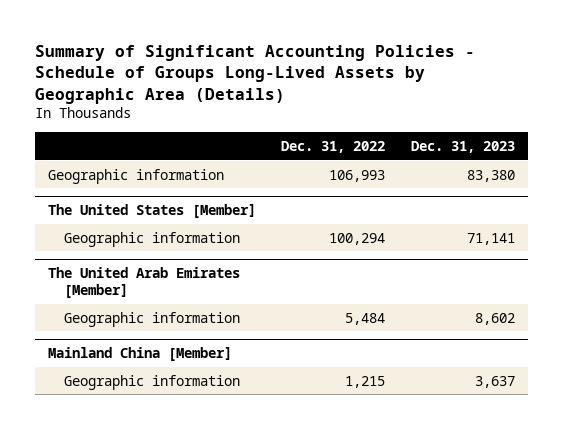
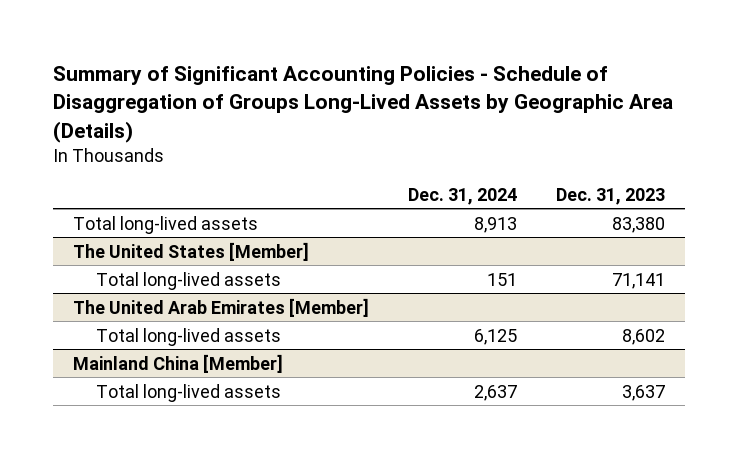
- Summary of Significant Accounting Policies - Schedule of Groups Long-Lived Assets by Geographic Area (Details)
+ Summary of Significant Accounting Policies - Schedule of Disaggregation of Groups Long-Lived Assets by Geographic Area (Details)
- | Dec. 31, 2022 | Dec. 31, 2023
+ | Dec. 31, 2024 | Dec. 31, 2023
- Geographic information | 106,993 | 83,380
+ Total long-lived assets | 8,913 | 83,380
@ The United States [Member]
- Geographic information | 100,294 | 71,141
+ Total long-lived assets | 151 | 71,141
@ The United Arab Emirates [Member]
- Geographic information | 5,484 | 8,602
+ Total long-lived assets | 6,125 | 8,602
@ Mainland China [Member]
- Geographic information | 1,215 | 3,637
+ Total long-lived assets | 2,637 | 3,637

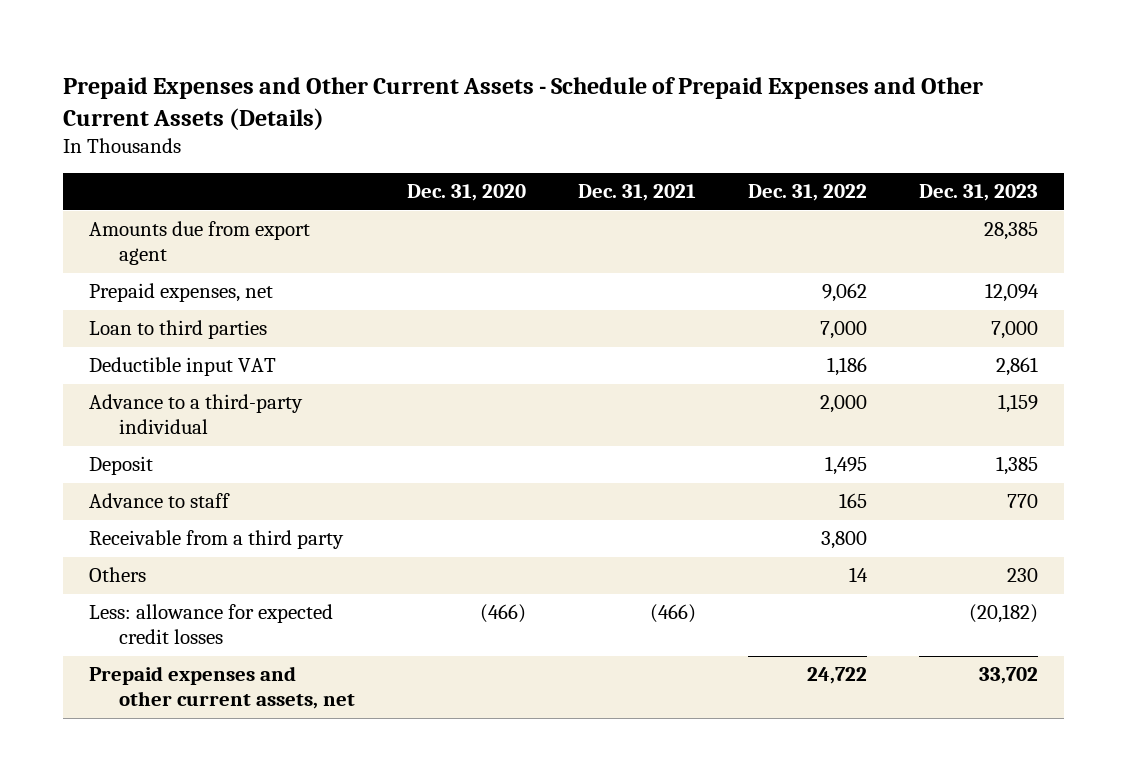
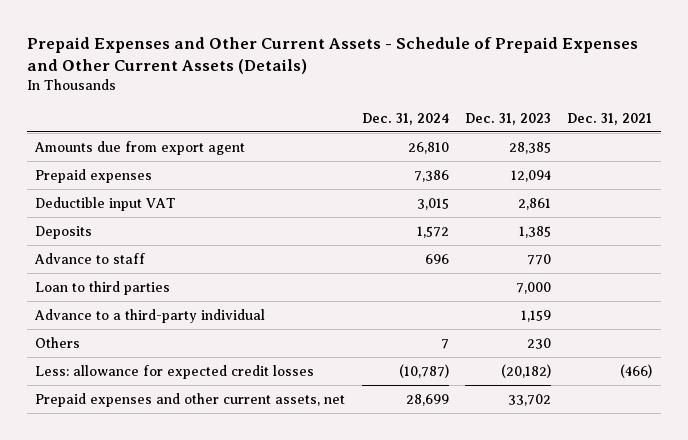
- | Dec. 31, 2020 | Dec. 31, 2021 | Dec. 31, 2022 | Dec. 31, 2023
+ | Dec. 31, 2024 | Dec. 31, 2023 | Dec. 31, 2021
- Prepaid expenses, net | | | 9,062 | 12,094
+ Prepaid expenses | 7,386 | 12,094 |
- Deposit | | | 1,495 | 1,385
+ Deposits | 1,572 | 1,385 |
- Receivable from a third party | | | 3,800 |
moved down: Loan to third parties | | 7,000 |
moved down: Advance to a third-party individual | | 1,159 |

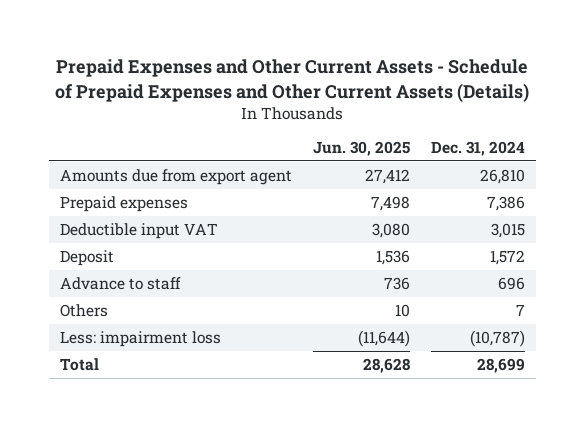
- | Dec. 31, 2024 | Dec. 31, 2023 | Dec. 31, 2021
+ | Jun. 30, 2025 | Dec. 31, 2024
- Deposits | 1,572 | 1,385 |
+ Deposit | 1,536 | 1,572
- Loan to third parties | | 7,000 |
- Advance to a third-party individual | | 1,159 |
- Less: allowance for expected credit losses | (10,787) | (20,182) | (466)
- Prepaid expenses and other current assets, net | 28,699 | 33,702 |
+ Less: impairment loss | (11,644) | (10,787)
+ Total | 28,628 | 28,699

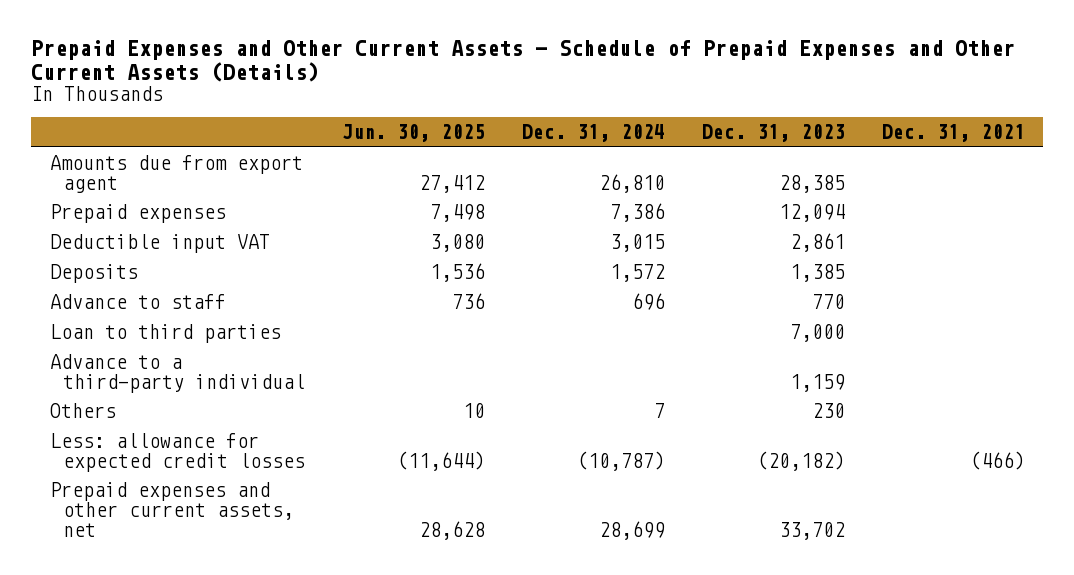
- | Jun. 30, 2025 | Dec. 31, 2024
+ | Jun. 30, 2025 | Dec. 31, 2024 | Dec. 31, 2023 | Dec. 31, 2021
- Deposit | 1,536 | 1,572
+ Deposits | 1,536 | 1,572 | 1,385 |
+ Loan to third parties | | | 7,000 |
+ Advance to a third-party individual | | | 1,159 |
- Less: impairment loss | (11,644) | (10,787)
- Total | 28,628 | 28,699
+ Less: allowance for expected credit losses | (11,644) | (10,787) | (20,182) | (466)
+ Prepaid expenses and other current assets, net | 28,628 | 28,699 | 33,702 |

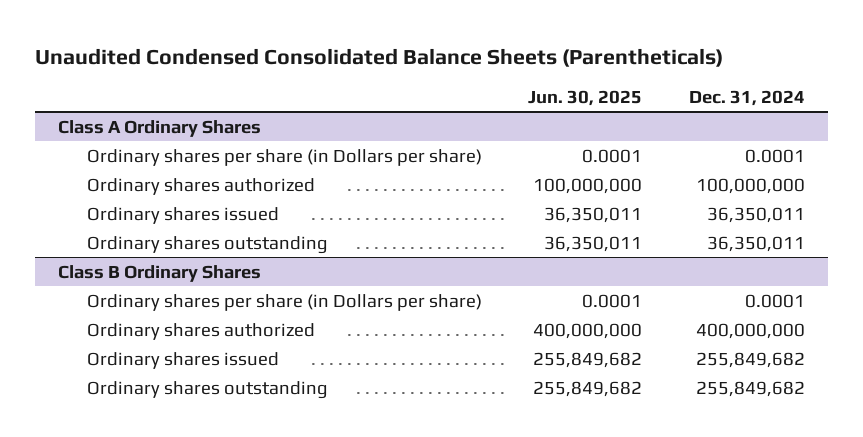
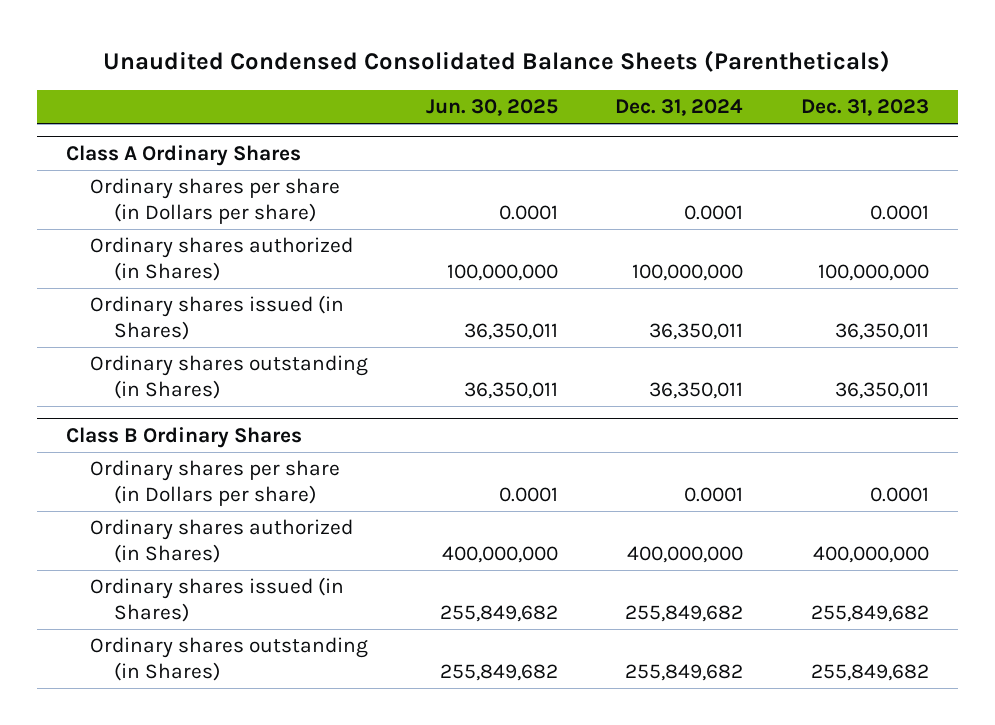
- | Jun. 30, 2025 | Dec. 31, 2024
+ | Jun. 30, 2025 | Dec. 31, 2024 | Dec. 31, 2023
@ Class A Ordinary Shares
- Ordinary shares authorized | 100,000,000 | 100,000,000
- Ordinary shares issued | 36,350,011 | 36,350,011
- Ordinary shares outstanding | 36,350,011 | 36,350,011
+ Ordinary shares authorized (in Shares) | 100,000,000 | 100,000,000 | 100,000,000
+ Ordinary shares issued (in Shares) | 36,350,011 | 36,350,011 | 36,350,011
+ Ordinary shares outstanding (in Shares) | 36,350,011 | 36,350,011 | 36,350,011
@ Class B Ordinary Shares
- Ordinary shares authorized | 400,000,000 | 400,000,000
- Ordinary shares issued | 255,849,682 | 255,849,682
- Ordinary shares outstanding | 255,849,682 | 255,849,682
+ Ordinary shares authorized (in Shares) | 400,000,000 | 400,000,000 | 400,000,000
+ Ordinary shares issued (in Shares) | 255,849,682 | 255,849,682 | 255,849,682
+ Ordinary shares outstanding (in Shares) | 255,849,682 | 255,849,682 | 255,849,682

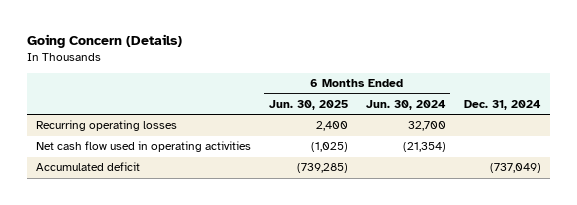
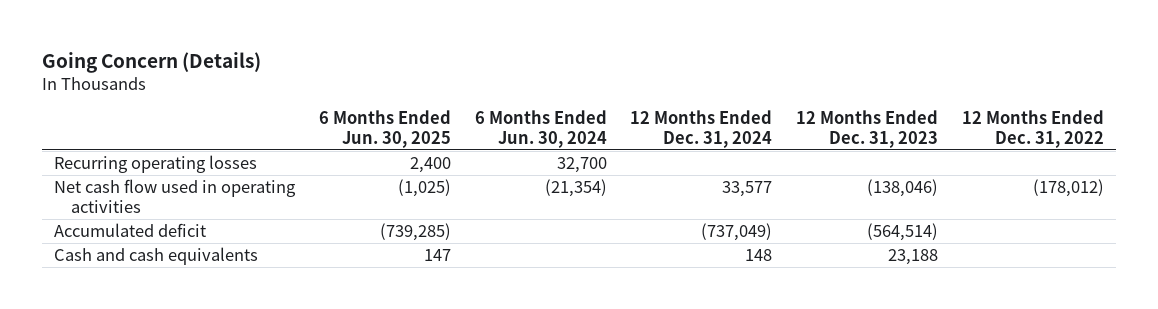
- | 6 Months Ended Jun. 30, 2025 | 6 Months Ended Jun. 30, 2024 | Dec. 31, 2024
+ | 6 Months Ended Jun. 30, 2025 | 6 Months Ended Jun. 30, 2024 | 12 Months Ended Dec. 31, 2024 | 12 Months Ended Dec. 31, 2023 | 12 Months Ended Dec. 31, 2022
+ Cash and cash equivalents | 147 | | 148 | 23,188 |

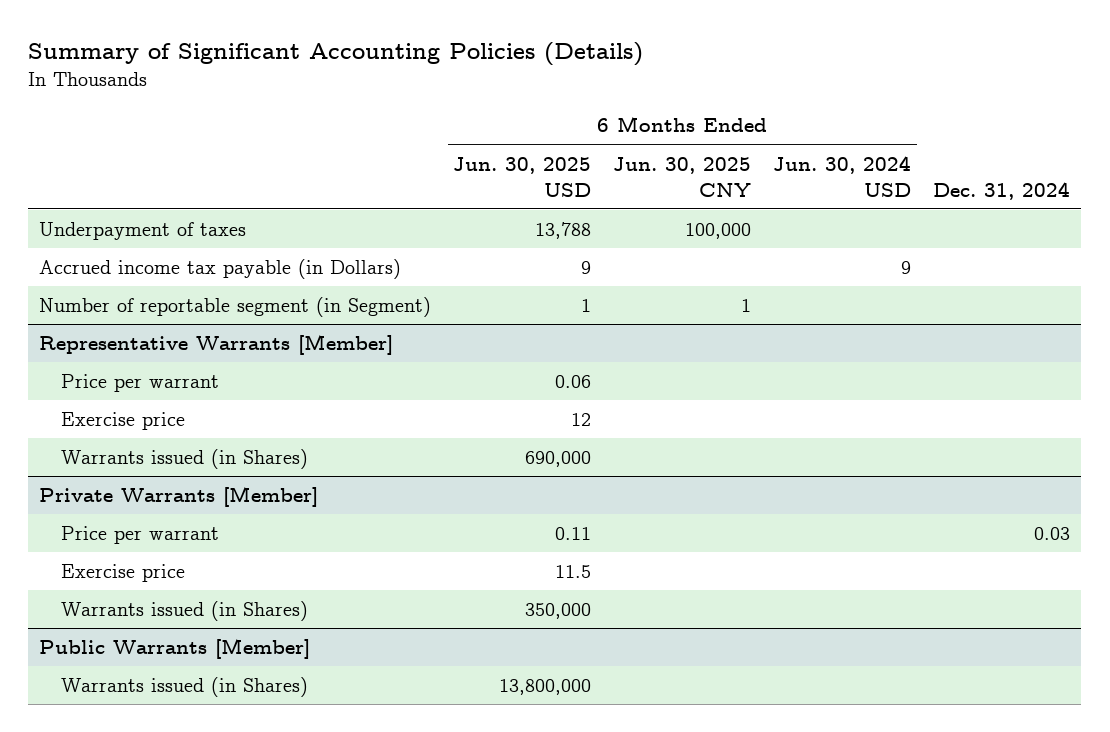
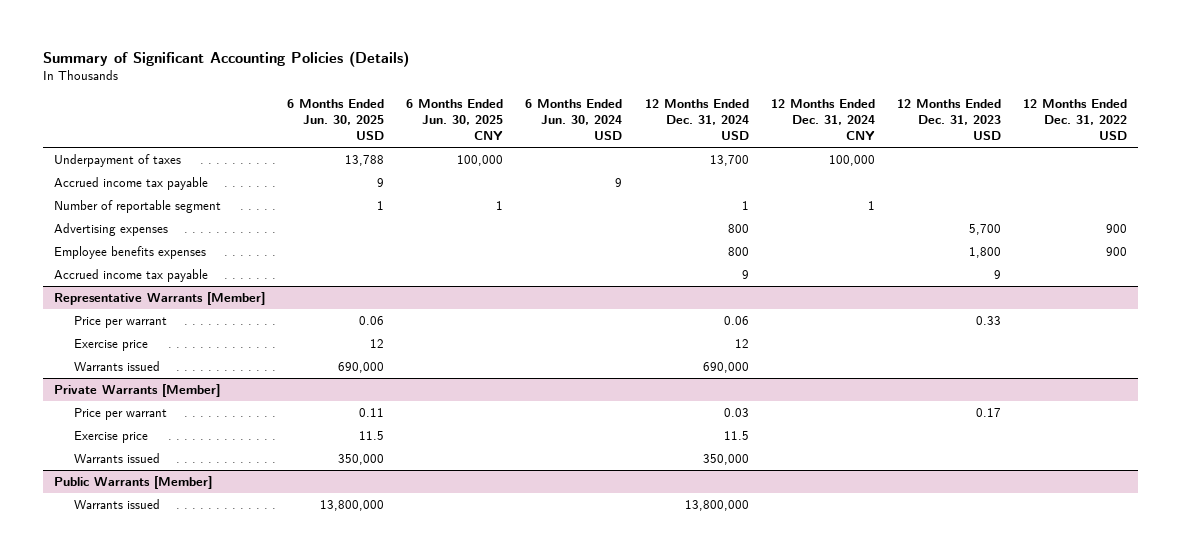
- | 6 Months Ended Jun. 30, 2025 USD | 6 Months Ended Jun. 30, 2025 CNY | 6 Months Ended Jun. 30, 2024 USD | Dec. 31, 2024
+ | 6 Months Ended Jun. 30, 2025 USD | 6 Months Ended Jun. 30, 2025 CNY | 6 Months Ended Jun. 30, 2024 USD | 12 Months Ended Dec. 31, 2024 USD | 12 Months Ended Dec. 31, 2024 CNY | 12 Months Ended Dec. 31, 2023 USD | 12 Months Ended Dec. 31, 2022 USD
- Accrued income tax payable (in Dollars) | 9 | | 9 |
- Number of reportable segment (in Segment) | 1 | 1 | |
+ Accrued income tax payable | 9 | | 9 | | | |
+ Number of reportable segment | 1 | 1 | | 1 | 1 | |
+ Advertising expenses | | | | 800 | | 5,700 | 900
+ Employee benefits expenses | | | | 800 | | 1,800 | 900
+ Accrued income tax payable | | | | 9 | | 9 |
@ Representative Warrants [Member]
- Warrants issued (in Shares) | 690,000 | | |
+ Warrants issued | 690,000 | | | 690,000 | | |
@ Private Warrants [Member]
- Warrants issued (in Shares) | 350,000 | | |
+ Warrants issued | 350,000 | | | 350,000 | | |
@ Public Warrants [Member]
- Warrants issued (in Shares) | 13,800,000 | | |
+ Warrants issued | 13,800,000 | | | 13,800,000 | | |

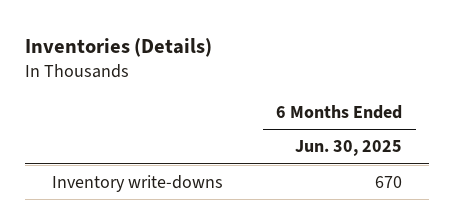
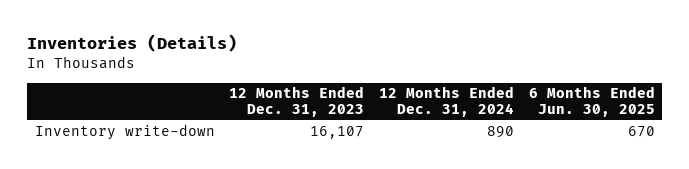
- | 6 Months Ended Jun. 30, 2025
+ | 12 Months Ended Dec. 31, 2023 | 12 Months Ended Dec. 31, 2024 | 6 Months Ended Jun. 30, 2025
- Inventory write-downs | 670
+ Inventory write-down | 16,107 | 890 | 670

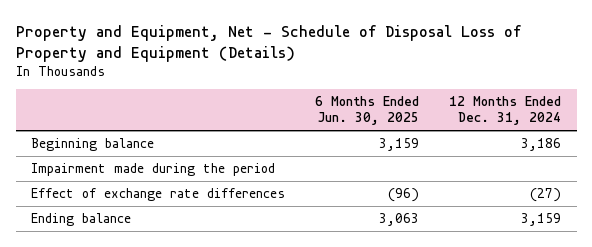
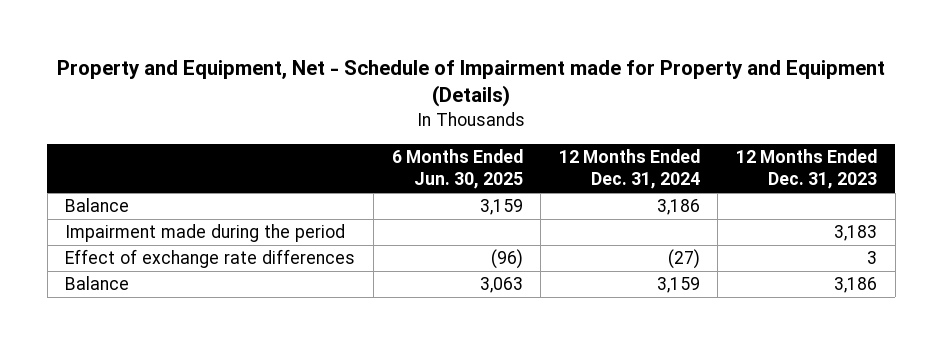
- Property and Equipment, Net - Schedule of Disposal Loss of Property and Equipment (Details)
+ Property and Equipment, Net - Schedule of Impairment made for Property and Equipment (Details)
- | 6 Months Ended Jun. 30, 2025 | 12 Months Ended Dec. 31, 2024
+ | 6 Months Ended Jun. 30, 2025 | 12 Months Ended Dec. 31, 2024 | 12 Months Ended Dec. 31, 2023
- Beginning balance | 3,159 | 3,186
+ Balance | 3,159 | 3,186 |
- Ending balance | 3,063 | 3,159
+ Balance | 3,063 | 3,159 | 3,186

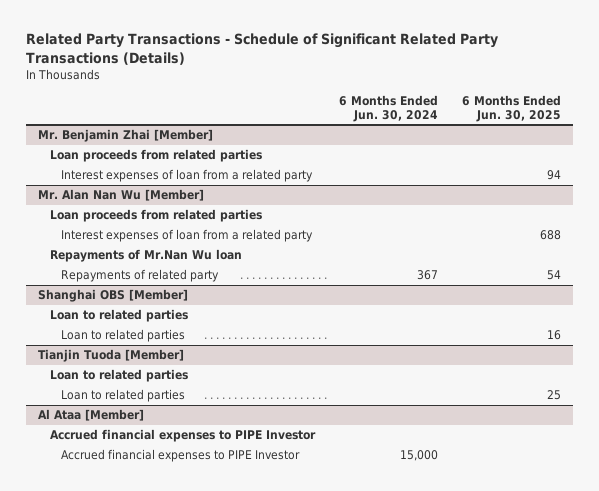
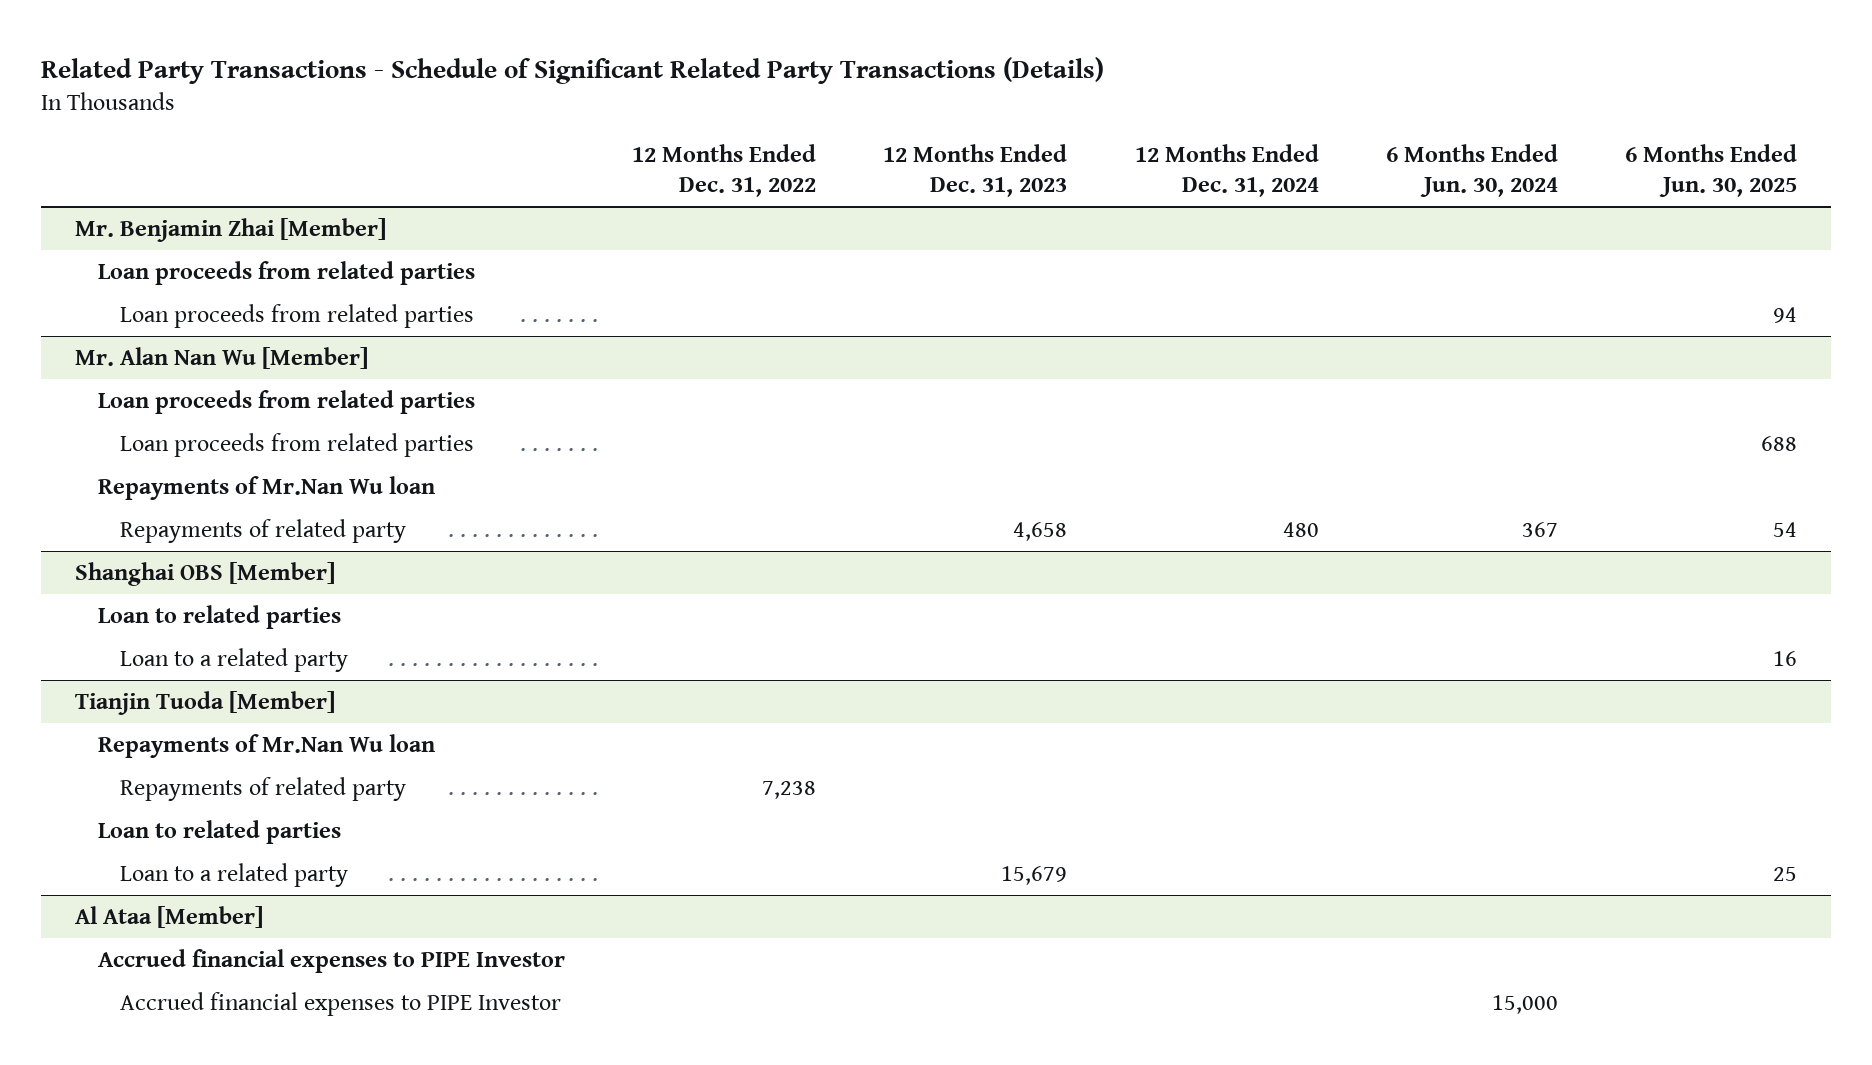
- | 6 Months Ended Jun. 30, 2024 | 6 Months Ended Jun. 30, 2025
+ | 12 Months Ended Dec. 31, 2022 | 12 Months Ended Dec. 31, 2023 | 12 Months Ended Dec. 31, 2024 | 6 Months Ended Jun. 30, 2024 | 6 Months Ended Jun. 30, 2025
@ Mr. Benjamin Zhai [Member]
- Interest expenses of loan from a related party | | 94
+ Loan proceeds from related parties | | | | | 94
@ Mr. Alan Nan Wu [Member]
- Interest expenses of loan from a related party | | 688
+ Loan proceeds from related parties | | | | | 688
@ Shanghai OBS [Member]
- Loan to related parties | | 16
+ Loan to a related party | | | | | 16
@ Tianjin Tuoda [Member]
+ Repayments of Mr.Nan Wu loan
+ Repayments of related party | 7,238 | | | |
- Loan to related parties | | 25
+ Loan to a related party | | 15,679 | | | 25

